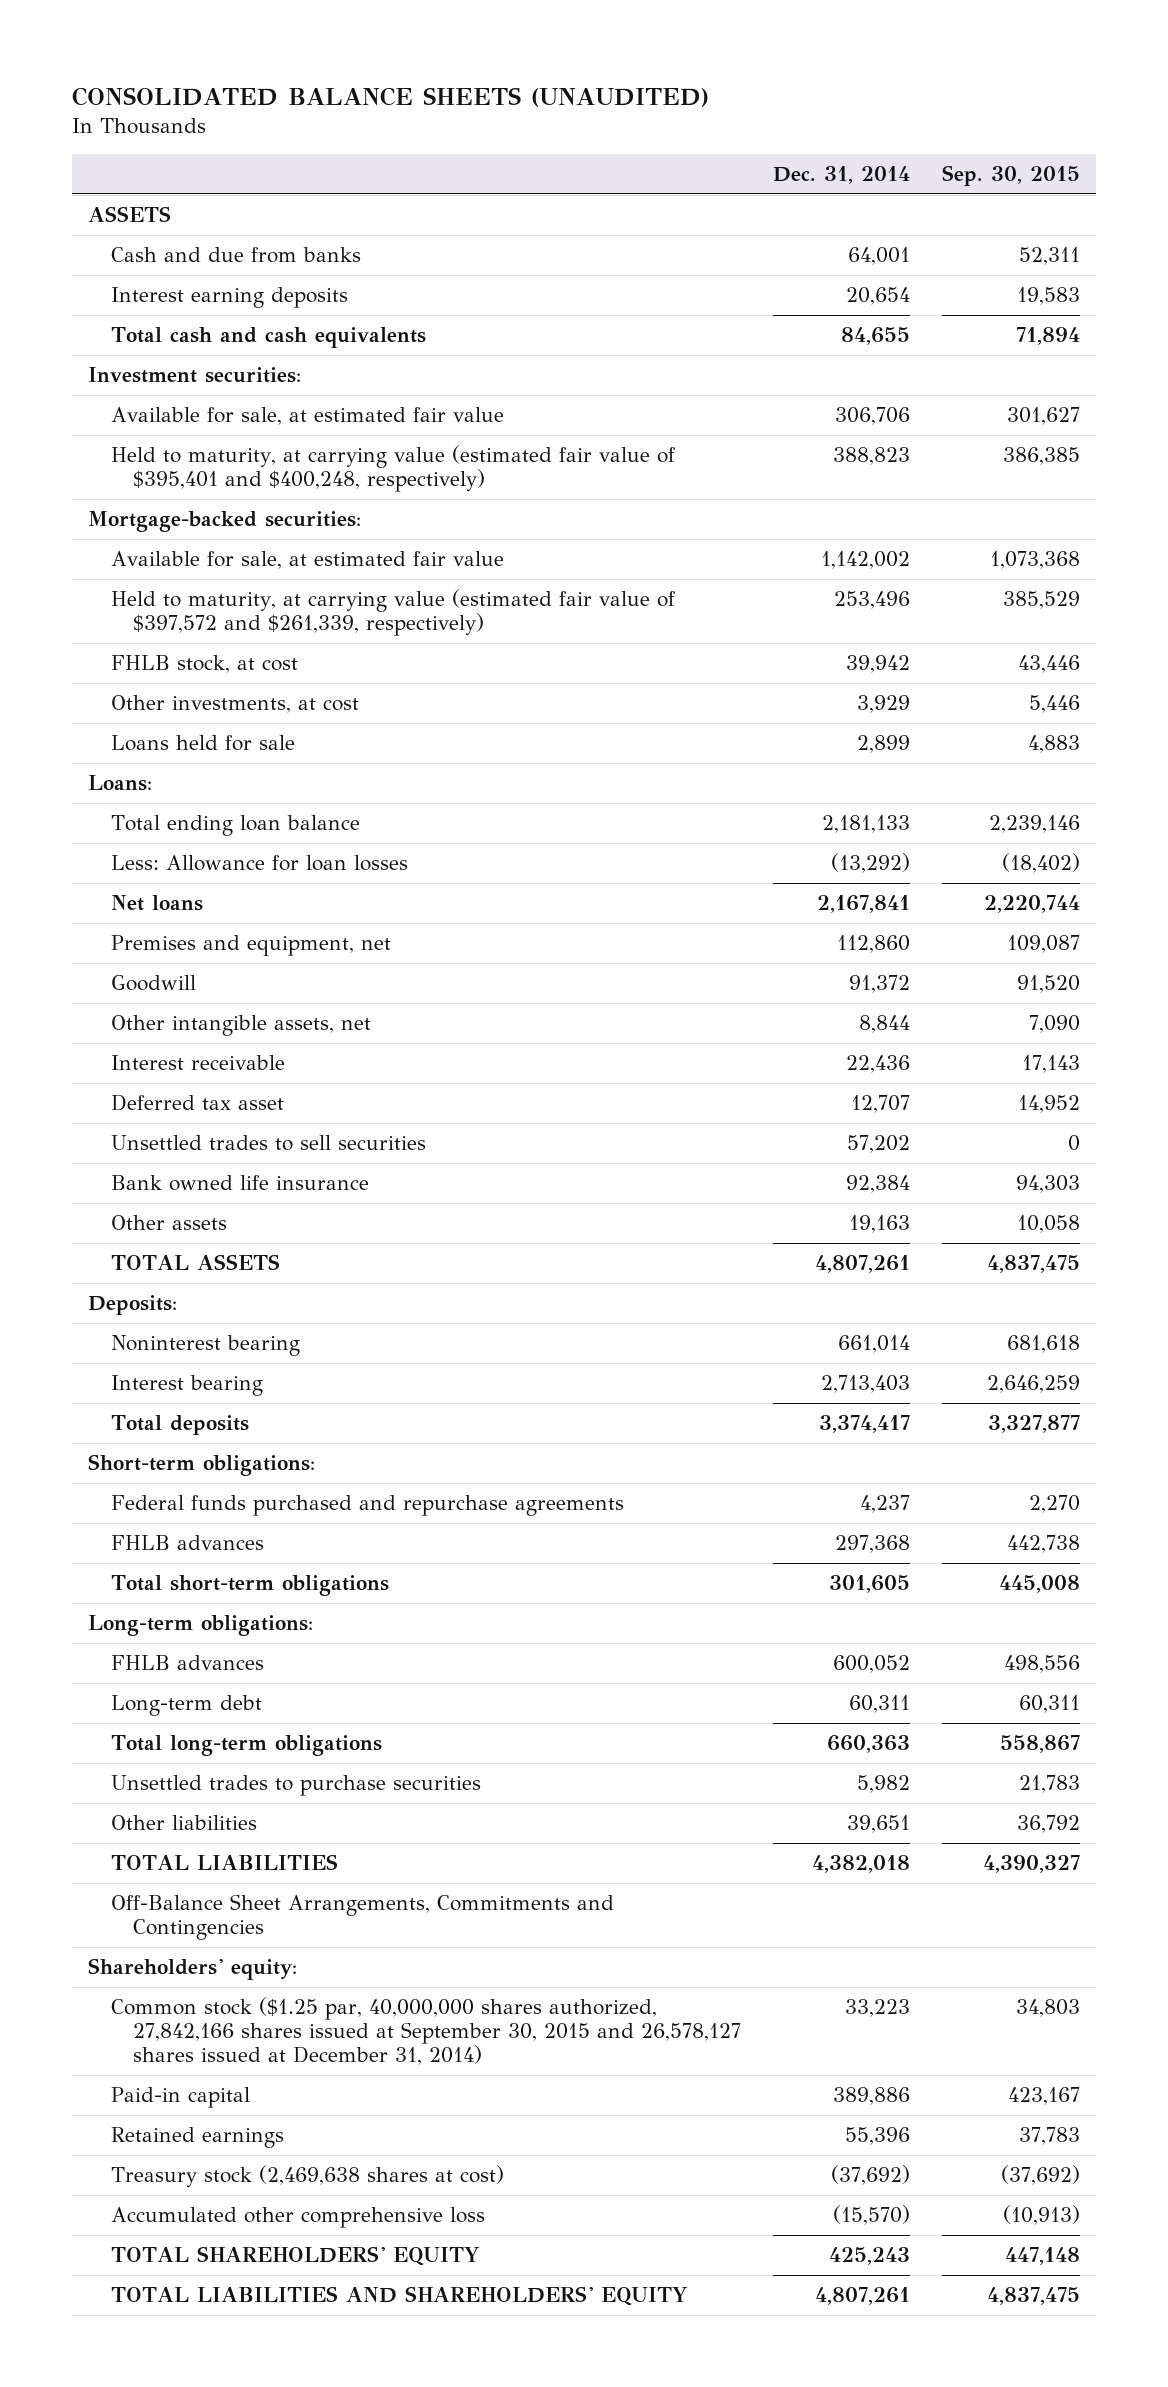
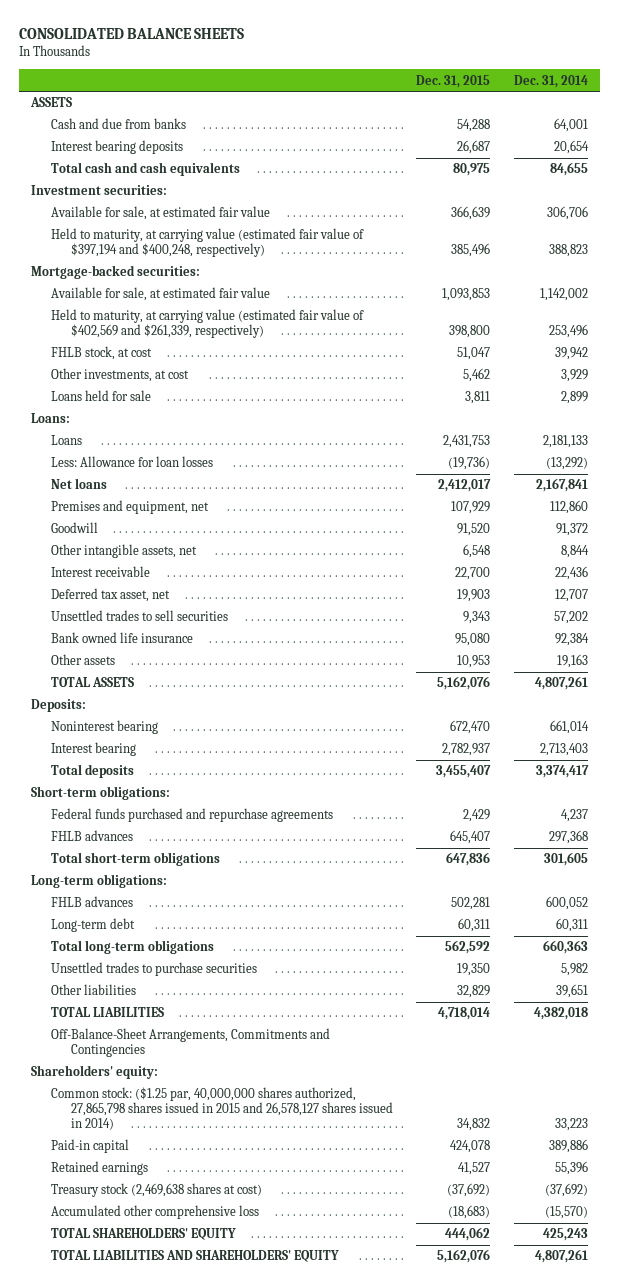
- CONSOLIDATED BALANCE SHEETS (UNAUDITED)
+ CONSOLIDATED BALANCE SHEETS
- | Dec. 31, 2014 | Sep. 30, 2015
+ | Dec. 31, 2015 | Dec. 31, 2014
- Interest earning deposits | 20,654 | 19,583
+ Interest bearing deposits | 26,687 | 20,654
- Held to maturity, at carrying value (estimated fair value of $395,401 and $400,248, respectively) | 388,823 | 386,385
+ Held to maturity, at carrying value (estimated fair value of $397,194 and $400,248, respectively) | 385,496 | 388,823
- Held to maturity, at carrying value (estimated fair value of $397,572 and $261,339, respectively) | 253,496 | 385,529
+ Held to maturity, at carrying value (estimated fair value of $402,569 and $261,339, respectively) | 398,800 | 253,496
- Total ending loan balance | 2,181,133 | 2,239,146
+ Loans | 2,431,753 | 2,181,133
- Deferred tax asset | 12,707 | 14,952
+ Deferred tax asset, net | 19,903 | 12,707
- Off-Balance Sheet Arrangements, Commitments and Contingencies
+ Off-Balance-Sheet Arrangements, Commitments and Contingencies
- Common stock ($1.25 par, 40,000,000 shares authorized, 27,842,166 shares issued at September 30, 2015 and 26,578,127 shares issued at December 31, 2014) | 33,223 | 34,803
+ Common stock: ($1.25 par, 40,000,000 shares authorized, 27,865,798 shares issued in 2015 and 26,578,127 shares issued in 2014) | 34,832 | 33,223

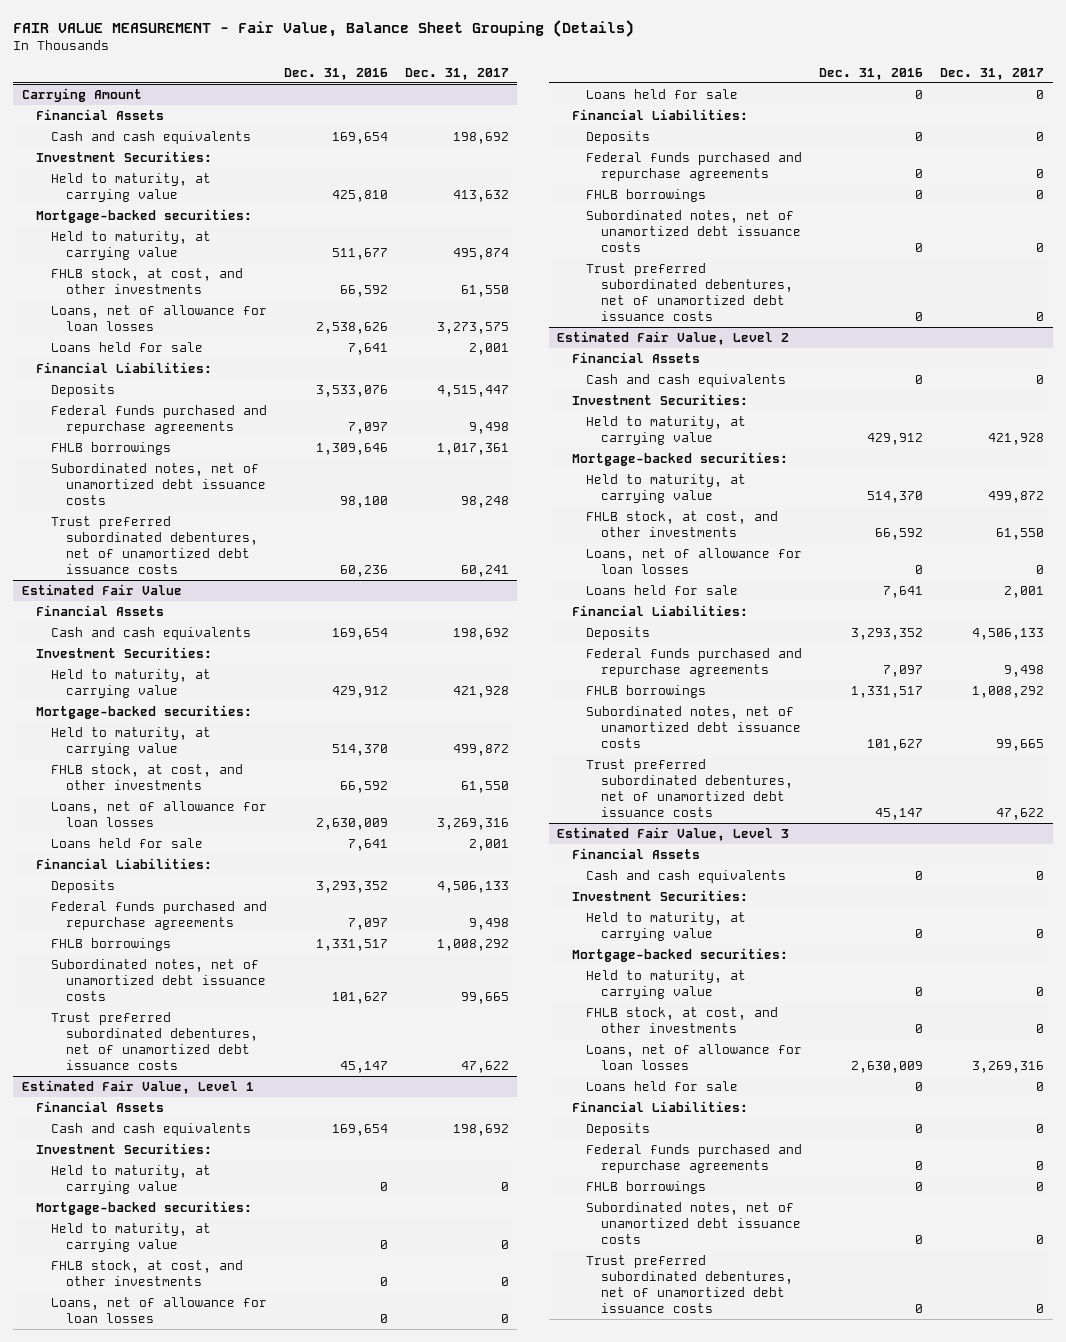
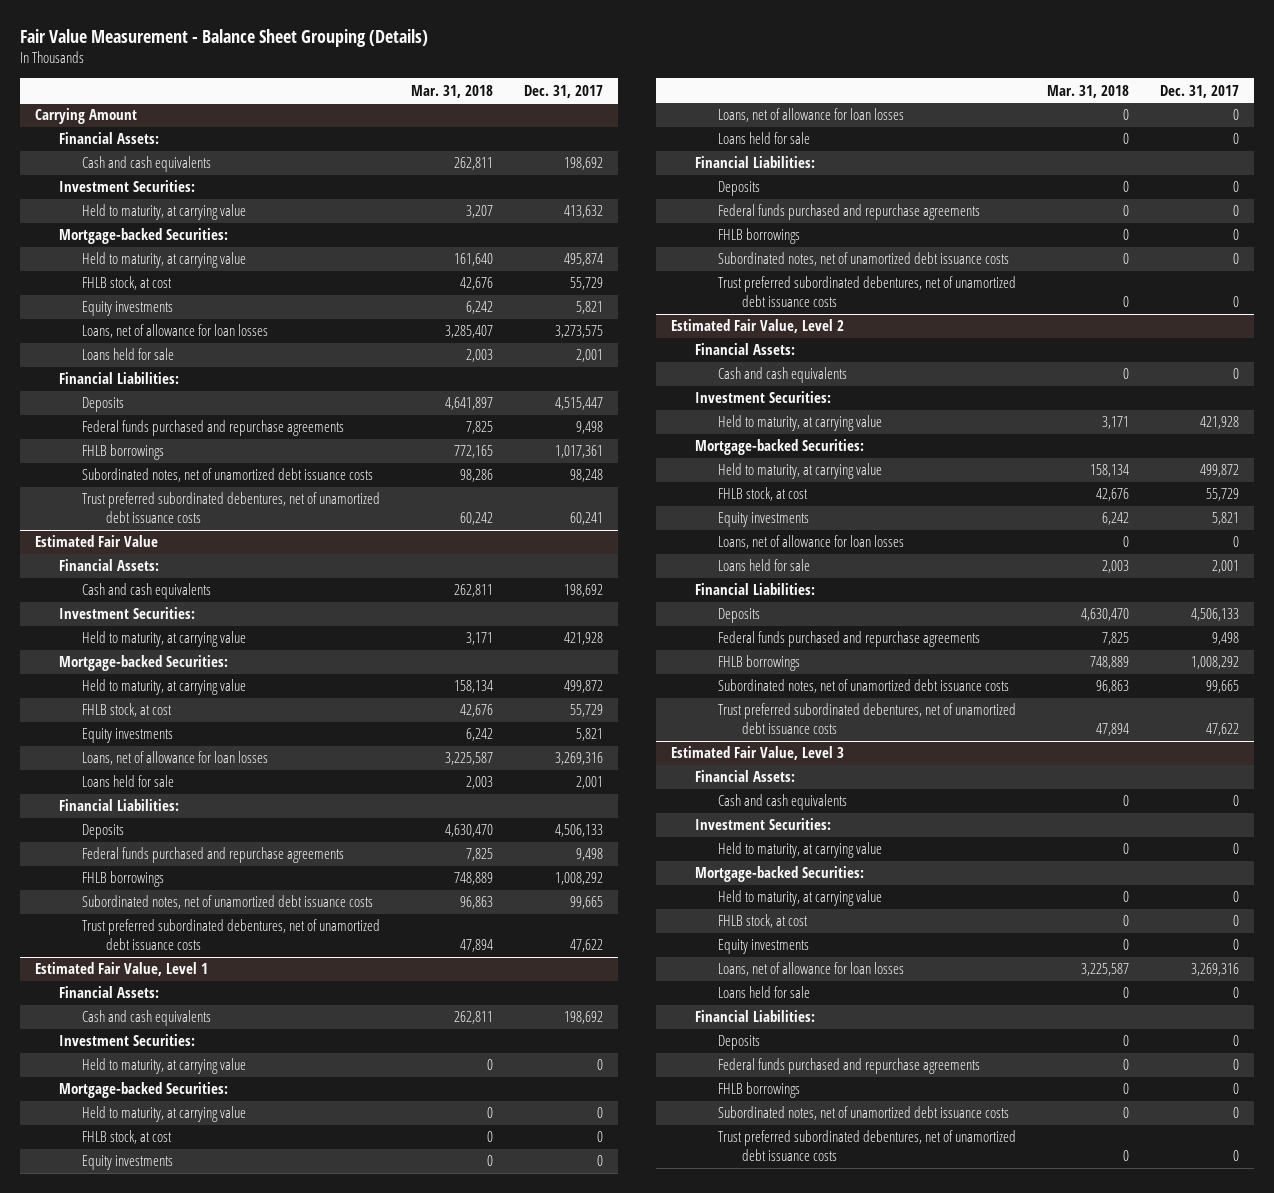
- FAIR VALUE MEASUREMENT - Fair Value, Balance Sheet Grouping (Details)
+ Fair Value Measurement - Balance Sheet Grouping (Details)
- | Dec. 31, 2016 | Dec. 31, 2017
+ | Mar. 31, 2018 | Dec. 31, 2017
@ Carrying Amount
- Financial Assets
+ Financial Assets:
- Mortgage-backed securities:
+ Mortgage-backed Securities:
- FHLB stock, at cost, and other investments | 66,592 | 61,550
+ FHLB stock, at cost | 42,676 | 55,729
+ Equity investments | 6,242 | 5,821
@ Estimated Fair Value
- Financial Assets
+ Financial Assets:
- Mortgage-backed securities:
+ Mortgage-backed Securities:
- FHLB stock, at cost, and other investments | 66,592 | 61,550
+ FHLB stock, at cost | 42,676 | 55,729
+ Equity investments | 6,242 | 5,821
@ Estimated Fair Value, Level 1
- Financial Assets
+ Financial Assets:
- Mortgage-backed securities:
+ Mortgage-backed Securities:
- FHLB stock, at cost, and other investments | 0 | 0
+ FHLB stock, at cost | 0 | 0
+ Equity investments | 0 | 0
@ Estimated Fair Value, Level 2
- Financial Assets
+ Financial Assets:
- Mortgage-backed securities:
+ Mortgage-backed Securities:
- FHLB stock, at cost, and other investments | 66,592 | 61,550
+ FHLB stock, at cost | 42,676 | 55,729
+ Equity investments | 6,242 | 5,821
@ Estimated Fair Value, Level 3
- Financial Assets
+ Financial Assets:
- Mortgage-backed securities:
+ Mortgage-backed Securities:
- FHLB stock, at cost, and other investments | 0 | 0
+ FHLB stock, at cost | 0 | 0
+ Equity investments | 0 | 0

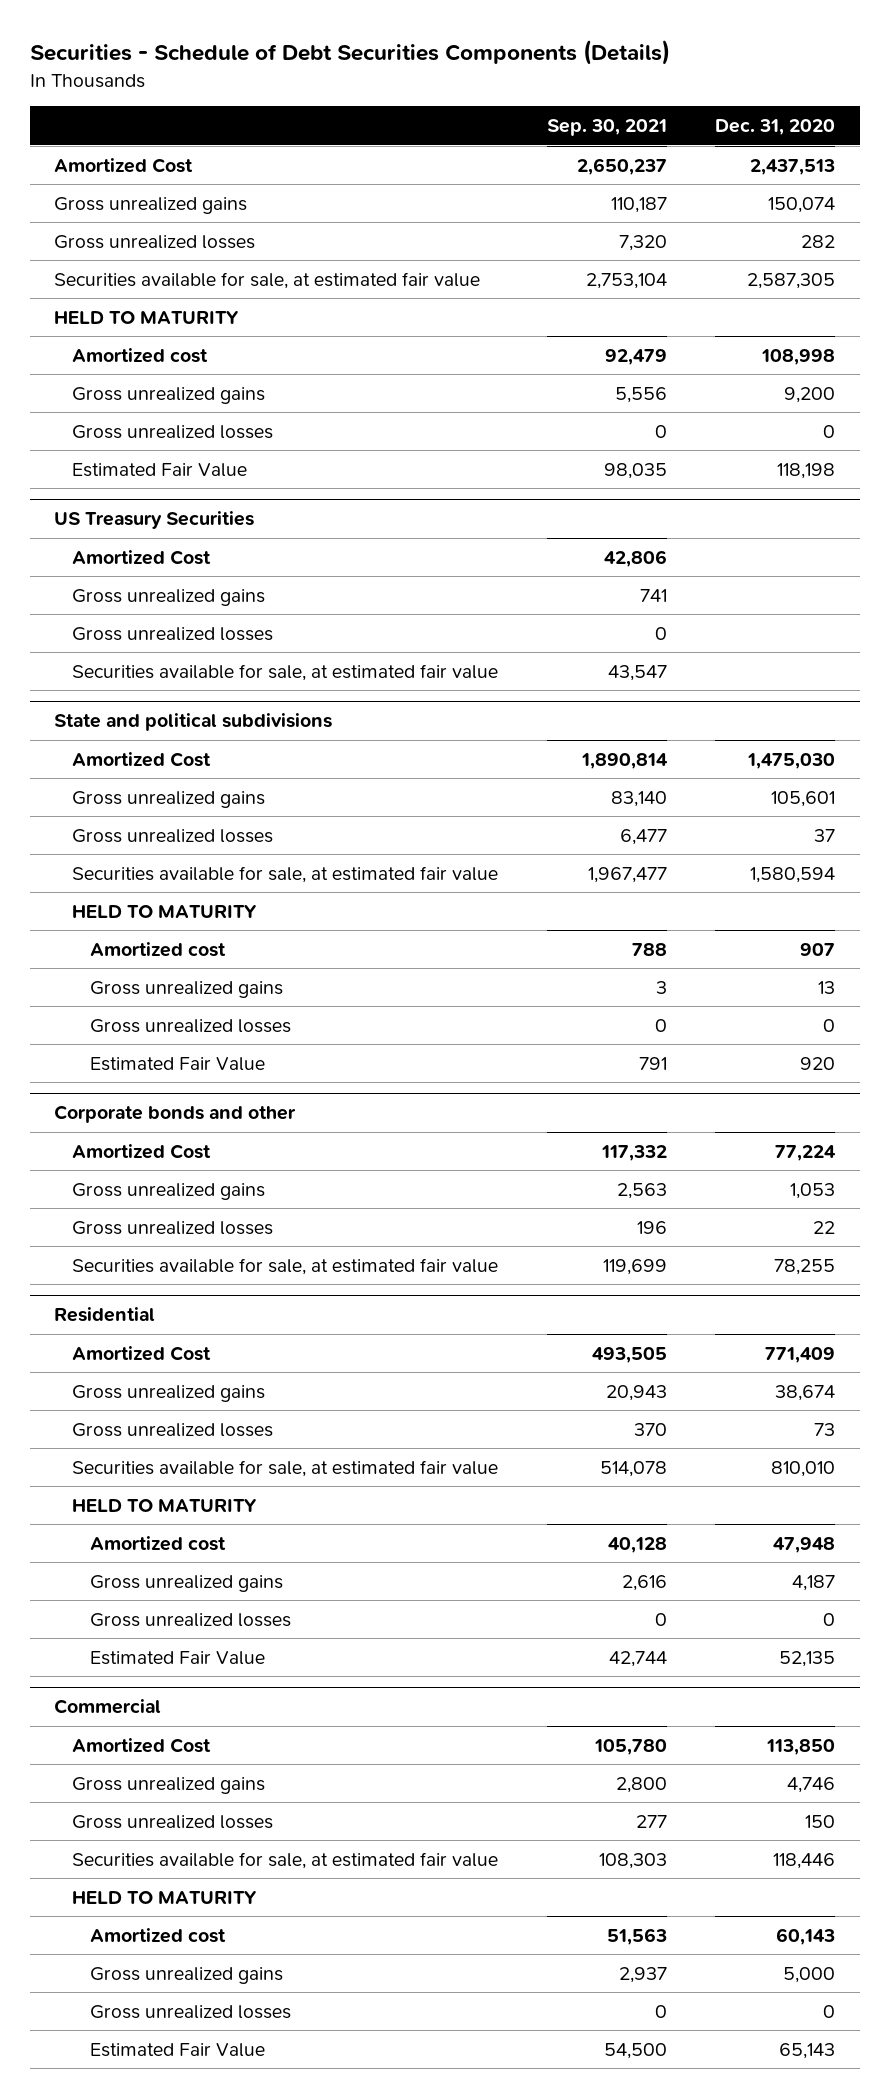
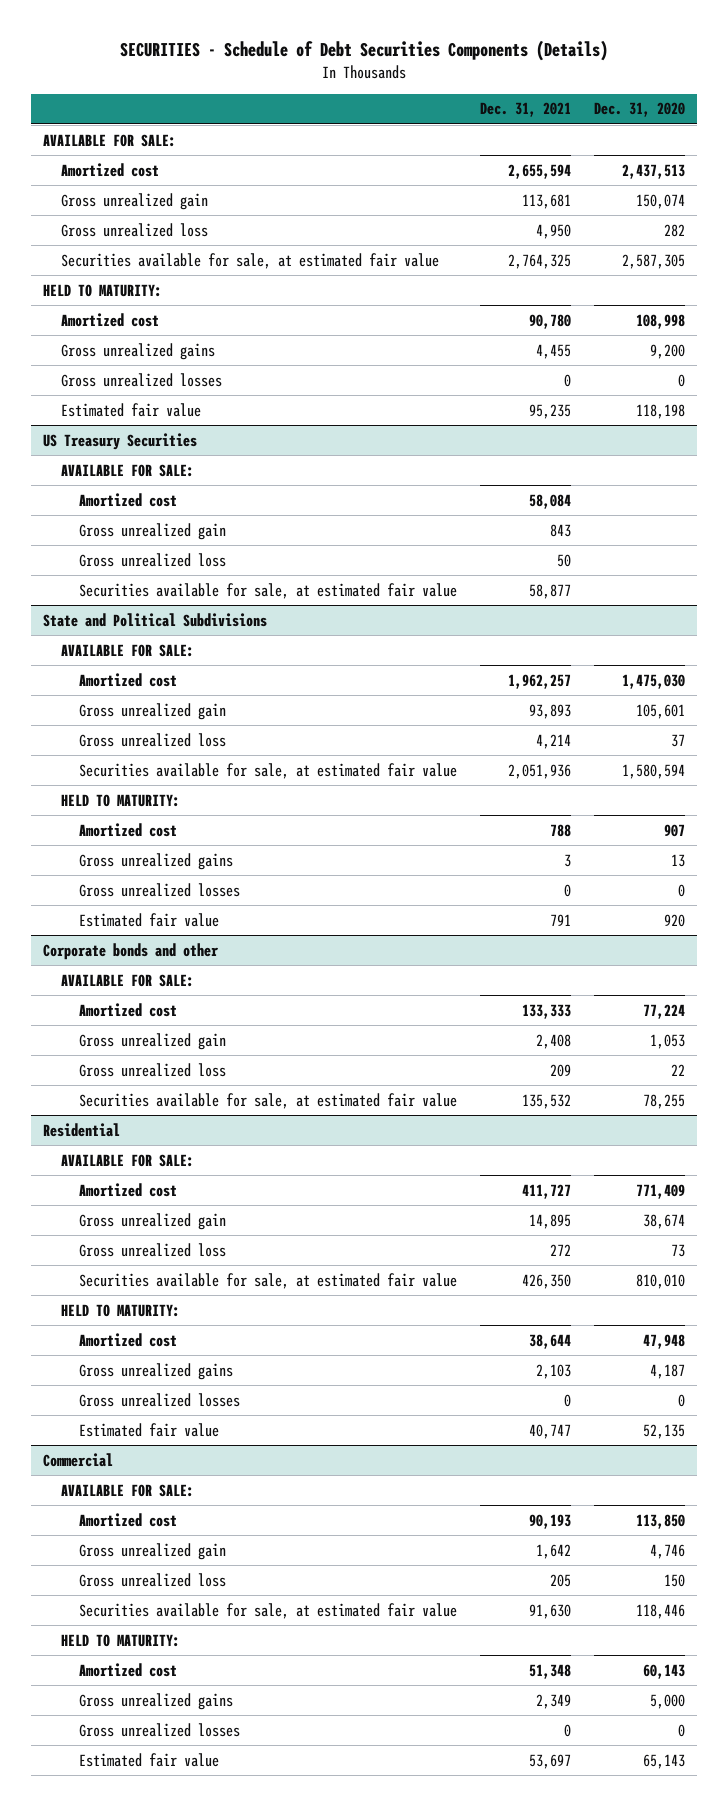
- Securities - Schedule of Debt Securities Components (Details)
+ SECURITIES - Schedule of Debt Securities Components (Details)
- | Sep. 30, 2021 | Dec. 31, 2020
+ | Dec. 31, 2021 | Dec. 31, 2020
- Amortized Cost | 2,650,237 | 2,437,513
- Gross unrealized gains | 110,187 | 150,074
- Gross unrealized losses | 7,320 | 282
+ AVAILABLE FOR SALE:
+ Amortized cost | 2,655,594 | 2,437,513
+ Gross unrealized gain | 113,681 | 150,074
+ Gross unrealized loss | 4,950 | 282
- HELD TO MATURITY
+ HELD TO MATURITY:
- Estimated Fair Value | 98,035 | 118,198
+ Estimated fair value | 95,235 | 118,198
@ US Treasury Securities
- Amortized Cost | 42,806 |
- Gross unrealized gains | 741 |
- Gross unrealized losses | 0 |
+ AVAILABLE FOR SALE:
+ Amortized cost | 58,084 |
+ Gross unrealized gain | 843 |
+ Gross unrealized loss | 50 |
- State and political subdivisions
- Amortized Cost | 1,890,814 | 1,475,030
- Gross unrealized gains | 83,140 | 105,601
- Gross unrealized losses | 6,477 | 37
+ State and Political Subdivisions
+ AVAILABLE FOR SALE:
+ Amortized cost | 1,962,257 | 1,475,030
+ Gross unrealized gain | 93,893 | 105,601
+ Gross unrealized loss | 4,214 | 37
- HELD TO MATURITY
+ HELD TO MATURITY:
- Estimated Fair Value | 791 | 920
+ Estimated fair value | 791 | 920
@ Corporate bonds and other
- Amortized Cost | 117,332 | 77,224
- Gross unrealized gains | 2,563 | 1,053
- Gross unrealized losses | 196 | 22
+ AVAILABLE FOR SALE:
+ Amortized cost | 133,333 | 77,224
+ Gross unrealized gain | 2,408 | 1,053
+ Gross unrealized loss | 209 | 22
@ Residential
- Amortized Cost | 493,505 | 771,409
- Gross unrealized gains | 20,943 | 38,674
- Gross unrealized losses | 370 | 73
+ AVAILABLE FOR SALE:
+ Amortized cost | 411,727 | 771,409
+ Gross unrealized gain | 14,895 | 38,674
+ Gross unrealized loss | 272 | 73
- HELD TO MATURITY
+ HELD TO MATURITY:
- Estimated Fair Value | 42,744 | 52,135
+ Estimated fair value | 40,747 | 52,135
@ Commercial
- Amortized Cost | 105,780 | 113,850
- Gross unrealized gains | 2,800 | 4,746
- Gross unrealized losses | 277 | 150
+ AVAILABLE FOR SALE:
+ Amortized cost | 90,193 | 113,850
+ Gross unrealized gain | 1,642 | 4,746
+ Gross unrealized loss | 205 | 150
- HELD TO MATURITY
+ HELD TO MATURITY:
- Estimated Fair Value | 54,500 | 65,143
+ Estimated fair value | 53,697 | 65,143

